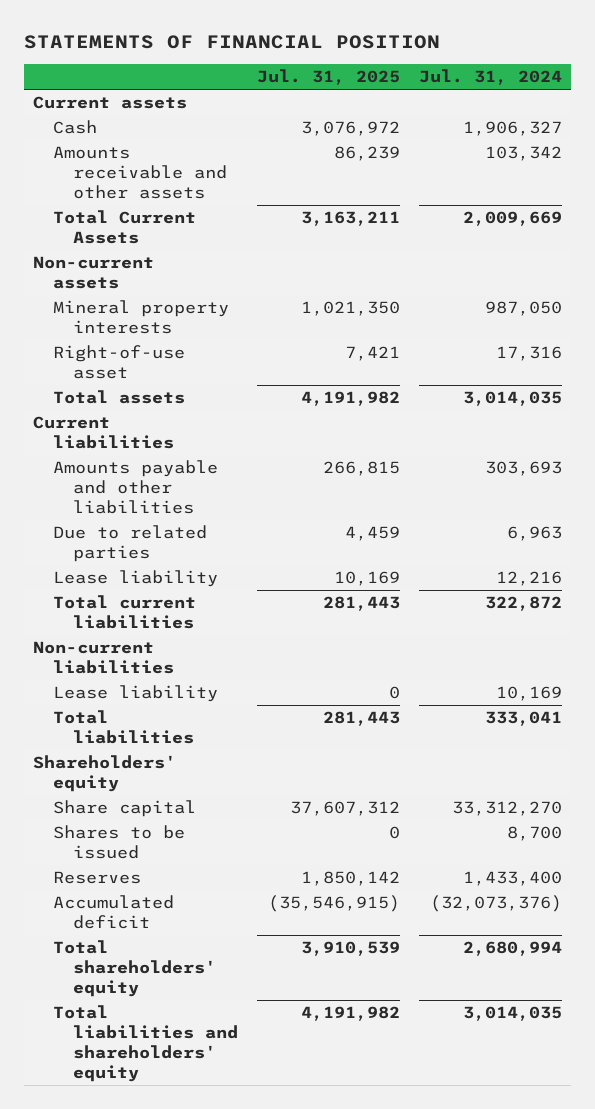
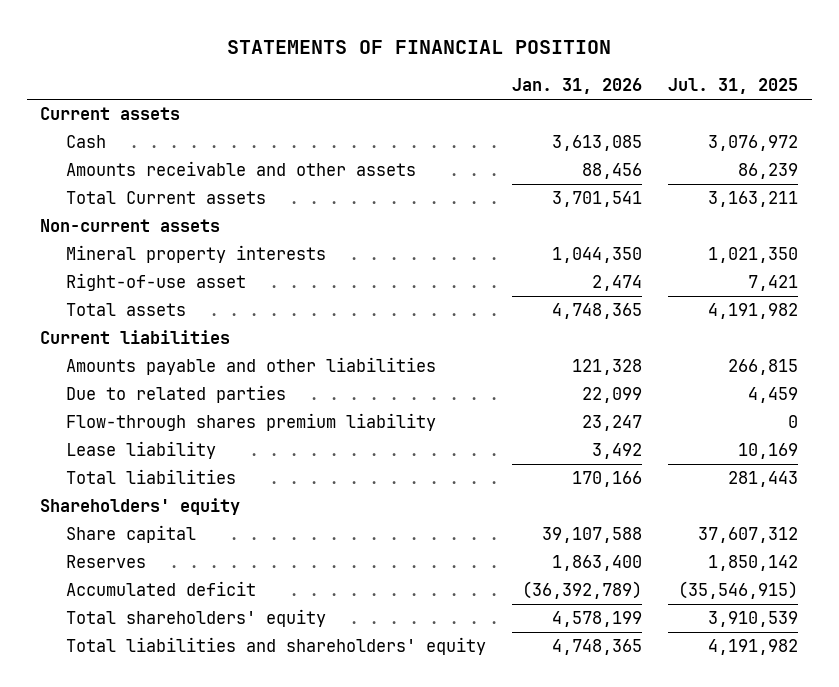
- | Jul. 31, 2025 | Jul. 31, 2024
+ | Jan. 31, 2026 | Jul. 31, 2025
- Total Current Assets | 3,163,211 | 2,009,669
+ Total Current assets | 3,701,541 | 3,163,211
+ Flow-through shares premium liability | 23,247 | 0
- Total current liabilities | 281,443 | 322,872
- Non-current liabilities
- Lease liability | 0 | 10,169
- Shares to be issued | 0 | 8,700

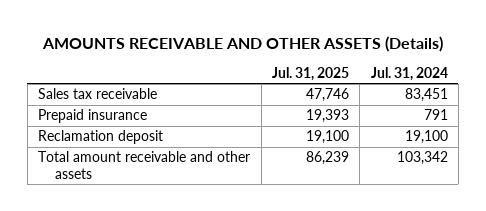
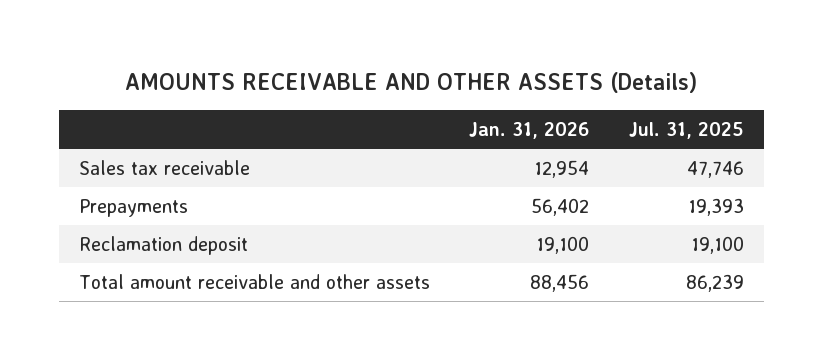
- | Jul. 31, 2025 | Jul. 31, 2024
+ | Jan. 31, 2026 | Jul. 31, 2025
- Prepaid insurance | 19,393 | 791
+ Prepayments | 56,402 | 19,393

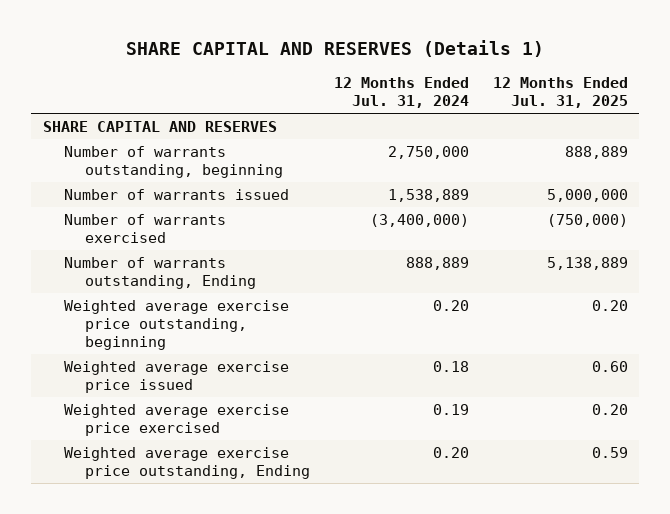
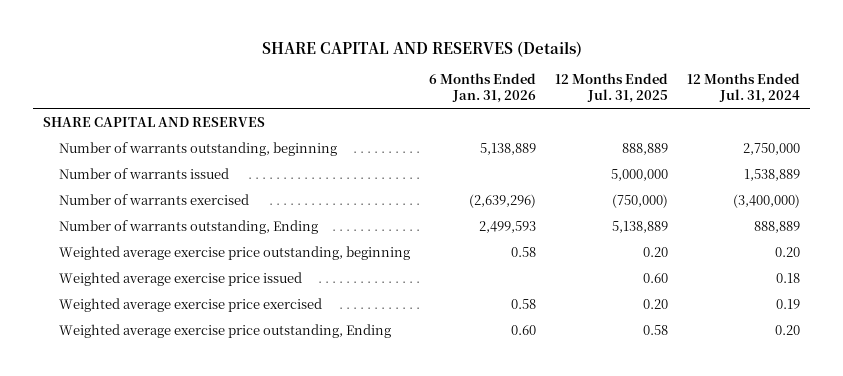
- SHARE CAPITAL AND RESERVES (Details 1)
+ SHARE CAPITAL AND RESERVES (Details)
- | 12 Months Ended Jul. 31, 2024 | 12 Months Ended Jul. 31, 2025
+ | 6 Months Ended Jan. 31, 2026 | 12 Months Ended Jul. 31, 2025 | 12 Months Ended Jul. 31, 2024
- Weighted average exercise price outstanding, Ending | 0.20 | 0.59
+ Weighted average exercise price outstanding, Ending | 0.60 | 0.58 | 0.20

